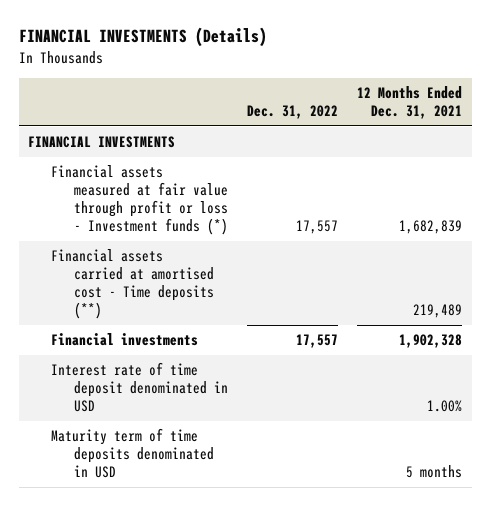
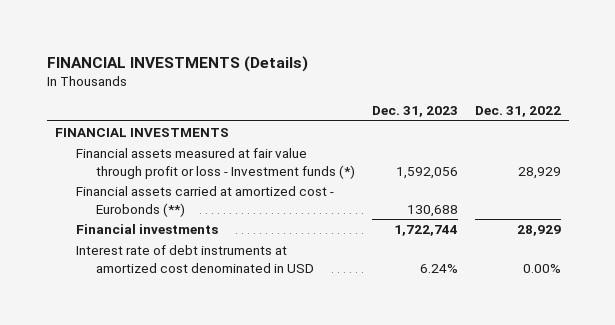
- | Dec. 31, 2022 | 12 Months Ended Dec. 31, 2021
+ | Dec. 31, 2023 | Dec. 31, 2022
- Financial assets measured at fair value through profit or loss - Investment funds (*) | 17,557 | 1,682,839
- Financial assets carried at amortised cost - Time deposits (**) | | 219,489
- Financial investments | 17,557 | 1,902,328
- Interest rate of time deposit denominated in USD | | 1.00%
- Maturity term of time deposits denominated in USD | | 5 months
+ Financial assets measured at fair value through profit or loss - Investment funds (*) | 1,592,056 | 28,929
+ Financial assets carried at amortized cost - Eurobonds (**) | 130,688 |
+ Financial investments | 1,722,744 | 28,929
+ Interest rate of debt instruments at amortized cost denominated in USD | 6.24% | 0.00%

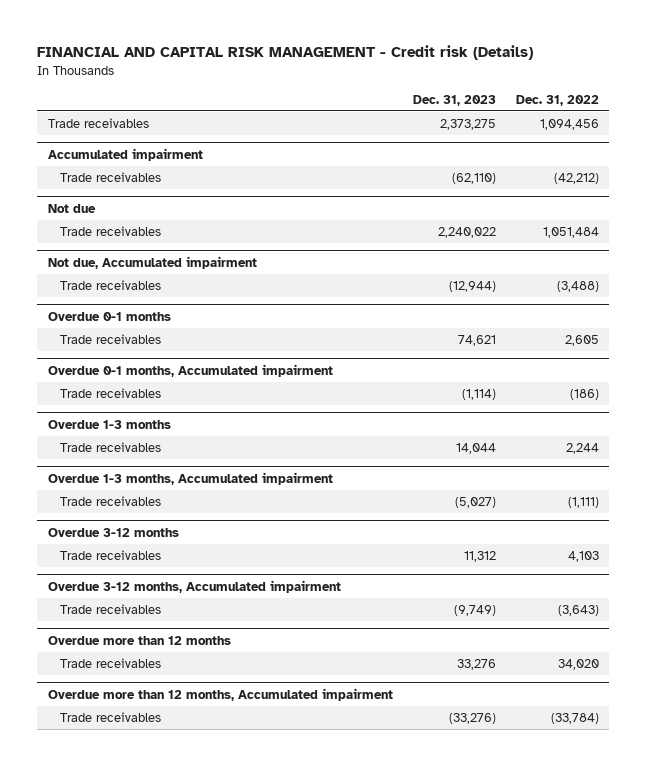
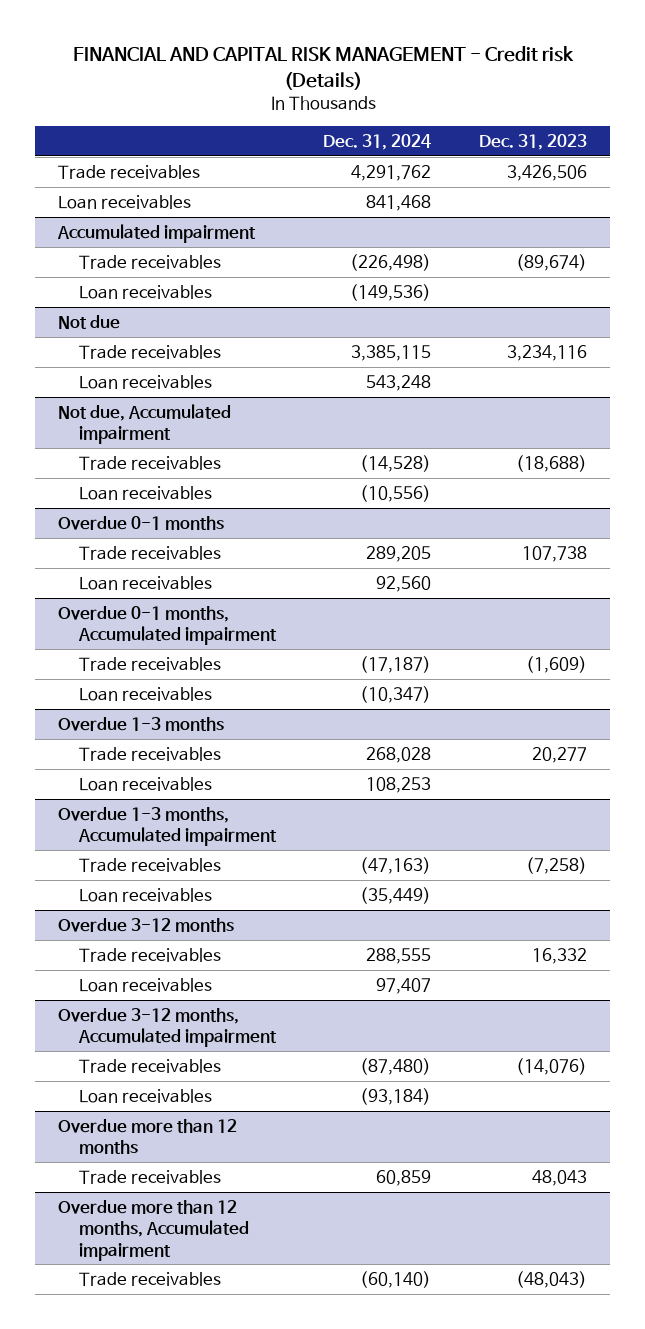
- | Dec. 31, 2023 | Dec. 31, 2022
+ | Dec. 31, 2024 | Dec. 31, 2023
- Trade receivables | 2,373,275 | 1,094,456
+ Trade receivables | 4,291,762 | 3,426,506
+ Loan receivables | 841,468 |
@ Accumulated impairment
- Trade receivables | (62,110) | (42,212)
+ Trade receivables | (226,498) | (89,674)
+ Loan receivables | (149,536) |
@ Not due
- Trade receivables | 2,240,022 | 1,051,484
+ Trade receivables | 3,385,115 | 3,234,116
+ Loan receivables | 543,248 |
@ Not due, Accumulated impairment
- Trade receivables | (12,944) | (3,488)
+ Trade receivables | (14,528) | (18,688)
+ Loan receivables | (10,556) |
@ Overdue 0-1 months
- Trade receivables | 74,621 | 2,605
+ Trade receivables | 289,205 | 107,738
+ Loan receivables | 92,560 |
@ Overdue 0-1 months, Accumulated impairment
- Trade receivables | (1,114) | (186)
+ Trade receivables | (17,187) | (1,609)
+ Loan receivables | (10,347) |
@ Overdue 1-3 months
- Trade receivables | 14,044 | 2,244
+ Trade receivables | 268,028 | 20,277
+ Loan receivables | 108,253 |
@ Overdue 1-3 months, Accumulated impairment
- Trade receivables | (5,027) | (1,111)
+ Trade receivables | (47,163) | (7,258)
+ Loan receivables | (35,449) |
@ Overdue 3-12 months
- Trade receivables | 11,312 | 4,103
+ Trade receivables | 288,555 | 16,332
+ Loan receivables | 97,407 |
@ Overdue 3-12 months, Accumulated impairment
- Trade receivables | (9,749) | (3,643)
+ Trade receivables | (87,480) | (14,076)
+ Loan receivables | (93,184) |
@ Overdue more than 12 months
- Trade receivables | 33,276 | 34,020
+ Trade receivables | 60,859 | 48,043
@ Overdue more than 12 months, Accumulated impairment
- Trade receivables | (33,276) | (33,784)
+ Trade receivables | (60,140) | (48,043)

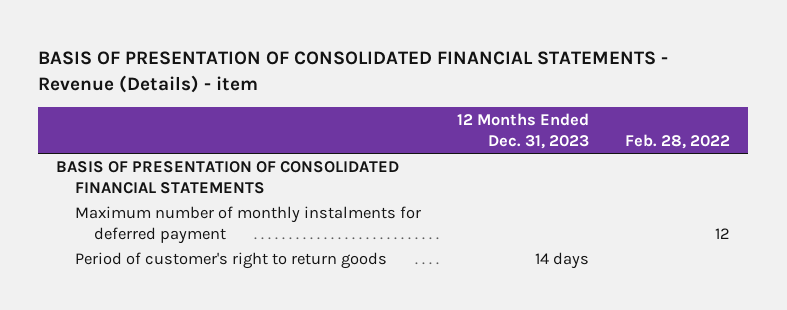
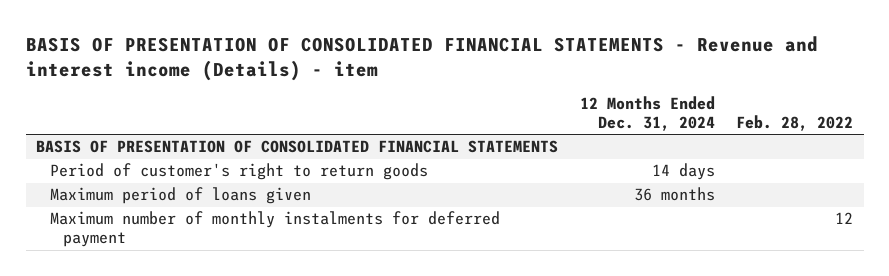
- BASIS OF PRESENTATION OF CONSOLIDATED FINANCIAL STATEMENTS - Revenue (Details) - item
+ BASIS OF PRESENTATION OF CONSOLIDATED FINANCIAL STATEMENTS - Revenue and interest income (Details) - item
- | 12 Months Ended Dec. 31, 2023 | Feb. 28, 2022
+ | 12 Months Ended Dec. 31, 2024 | Feb. 28, 2022
+ Maximum period of loans given | 36 months |
moved down: Maximum number of monthly instalments for deferred payment | | 12

